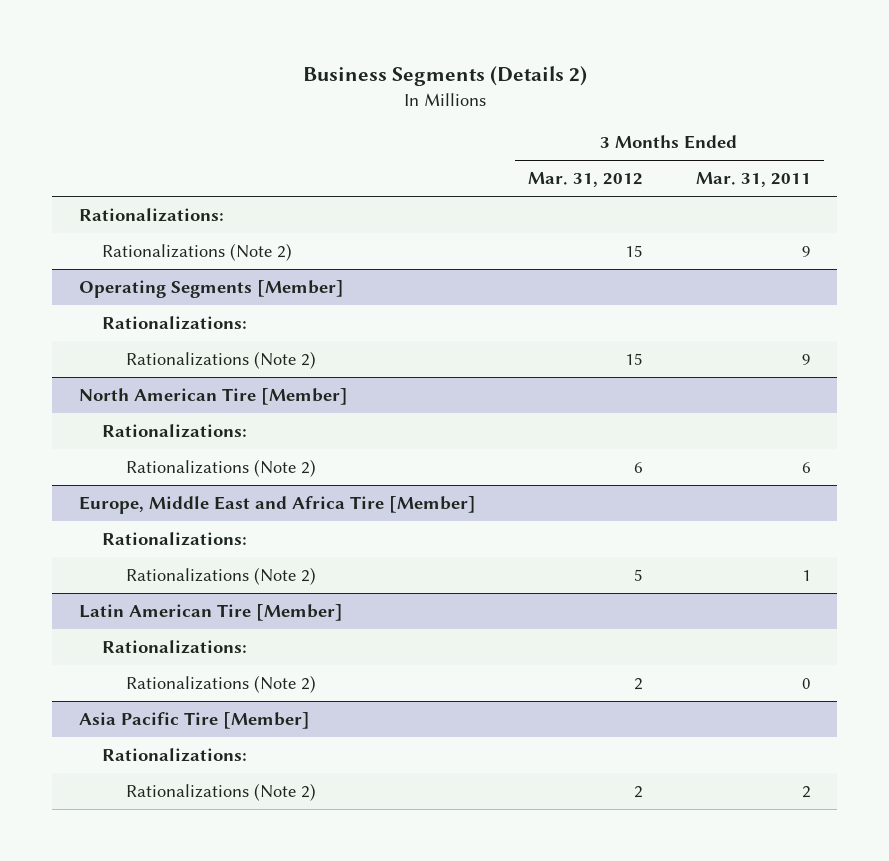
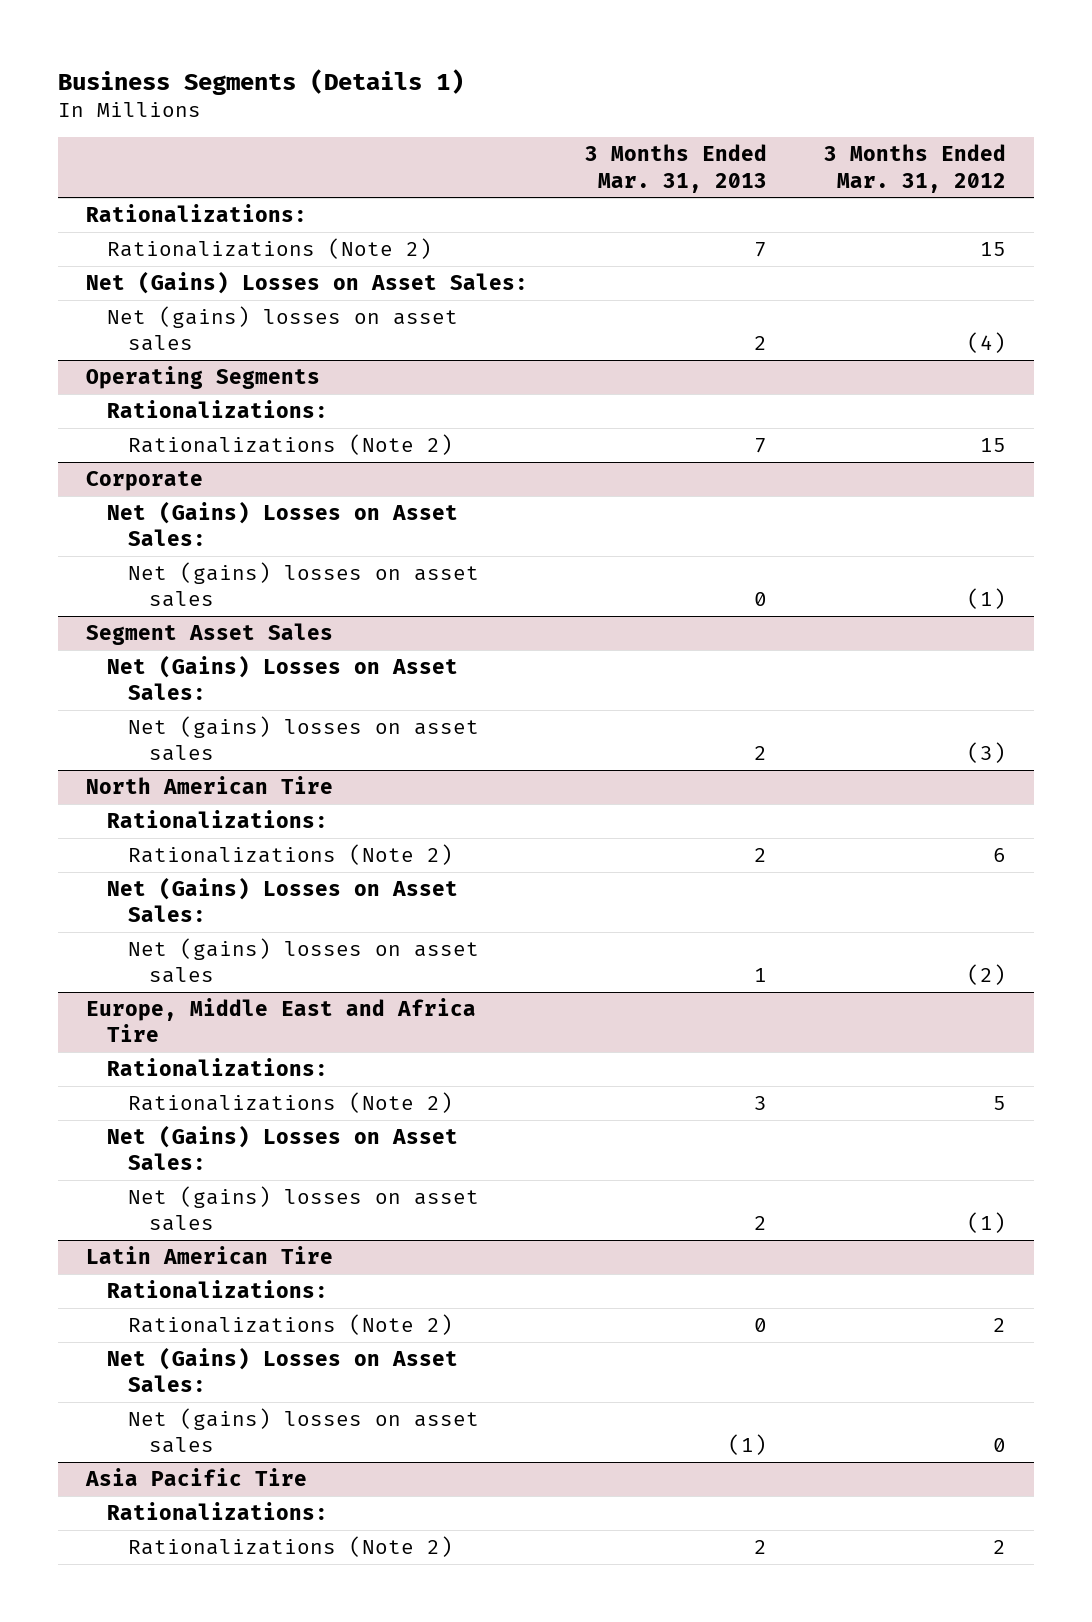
- Business Segments (Details 2)
+ Business Segments (Details 1)
- | 3 Months Ended Mar. 31, 2012 | 3 Months Ended Mar. 31, 2011
+ | 3 Months Ended Mar. 31, 2013 | 3 Months Ended Mar. 31, 2012
- Operating Segments [Member]
+ Net (Gains) Losses on Asset Sales:
+ Net (gains) losses on asset sales | 2 | (4)
+ Operating Segments
- North American Tire [Member]
+ Corporate
+ Net (Gains) Losses on Asset Sales:
+ Net (gains) losses on asset sales | 0 | (1)
+ Segment Asset Sales
+ Net (Gains) Losses on Asset Sales:
+ Net (gains) losses on asset sales | 2 | (3)
+ North American Tire
- Europe, Middle East and Africa Tire [Member]
+ Net (Gains) Losses on Asset Sales:
+ Net (gains) losses on asset sales | 1 | (2)
+ Europe, Middle East and Africa Tire
- Latin American Tire [Member]
+ Net (Gains) Losses on Asset Sales:
+ Net (gains) losses on asset sales | 2 | (1)
+ Latin American Tire
- Asia Pacific Tire [Member]
+ Net (Gains) Losses on Asset Sales:
+ Net (gains) losses on asset sales | (1) | 0
+ Asia Pacific Tire

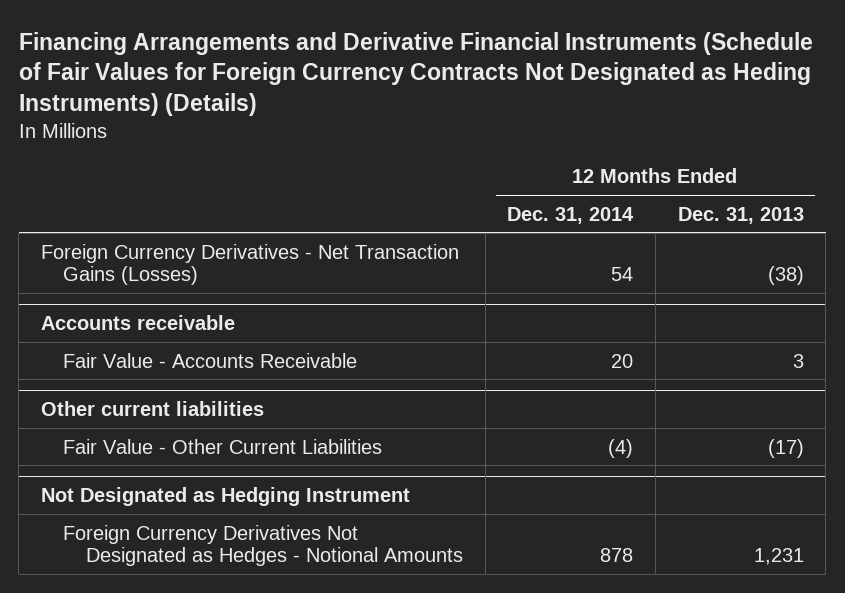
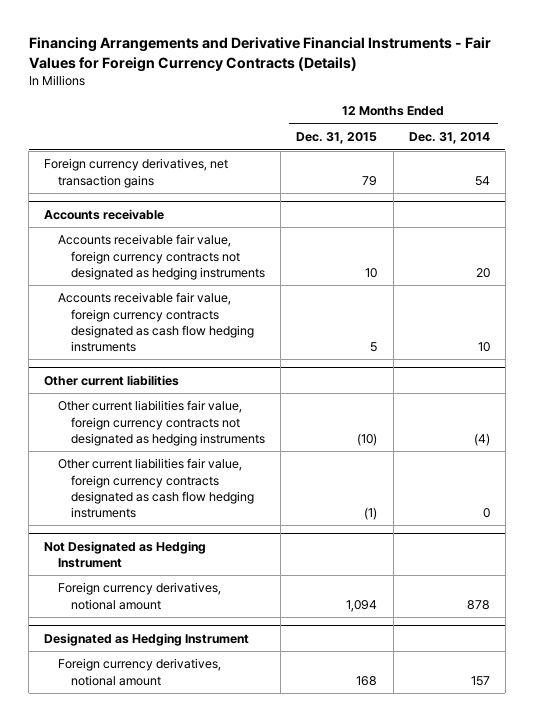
- Financing Arrangements and Derivative Financial Instruments (Schedule of Fair Values for Foreign Currency Contracts Not Designated as Heding Instruments) (Details)
+ Financing Arrangements and Derivative Financial Instruments - Fair Values for Foreign Currency Contracts (Details)
- | 12 Months Ended Dec. 31, 2014 | 12 Months Ended Dec. 31, 2013
+ | 12 Months Ended Dec. 31, 2015 | 12 Months Ended Dec. 31, 2014
- Foreign Currency Derivatives - Net Transaction Gains (Losses) | 54 | (38)
+ Foreign currency derivatives, net transaction gains | 79 | 54
@ Accounts receivable
- Fair Value - Accounts Receivable | 20 | 3
+ Accounts receivable fair value, foreign currency contracts not designated as hedging instruments | 10 | 20
+ Accounts receivable fair value, foreign currency contracts designated as cash flow hedging instruments | 5 | 10
@ Other current liabilities
- Fair Value - Other Current Liabilities | (4) | (17)
+ Other current liabilities fair value, foreign currency contracts not designated as hedging instruments | (10) | (4)
+ Other current liabilities fair value, foreign currency contracts designated as cash flow hedging instruments | (1) | 0
@ Not Designated as Hedging Instrument
- Foreign Currency Derivatives Not Designated as Hedges - Notional Amounts | 878 | 1,231
+ Foreign currency derivatives, notional amount | 1,094 | 878
+ Designated as Hedging Instrument
+ Foreign currency derivatives, notional amount | 168 | 157

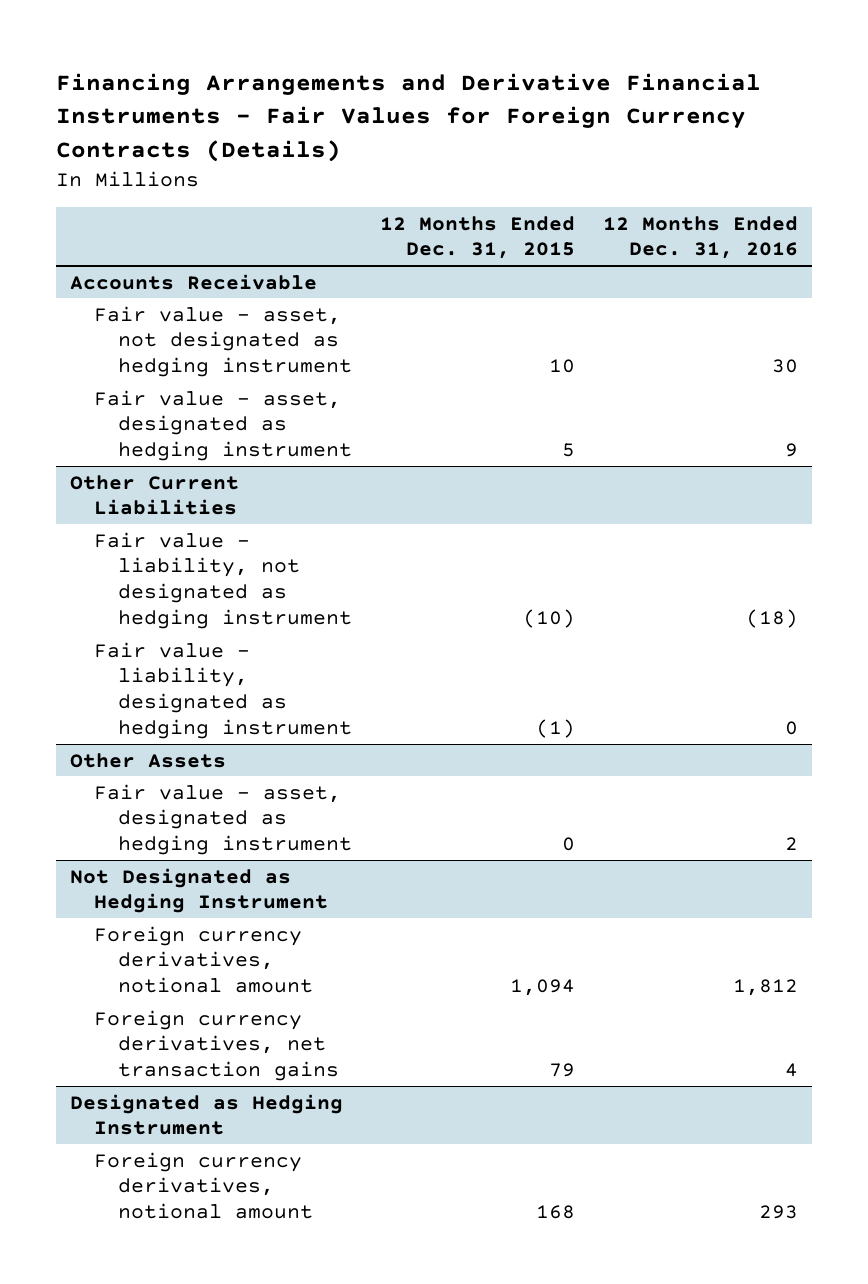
- | 12 Months Ended Dec. 31, 2015 | 12 Months Ended Dec. 31, 2014
+ | 12 Months Ended Dec. 31, 2015 | 12 Months Ended Dec. 31, 2016
- Foreign currency derivatives, net transaction gains | 79 | 54
- Accounts receivable
- Accounts receivable fair value, foreign currency contracts not designated as hedging instruments | 10 | 20
- Accounts receivable fair value, foreign currency contracts designated as cash flow hedging instruments | 5 | 10
- Other current liabilities
- Other current liabilities fair value, foreign currency contracts not designated as hedging instruments | (10) | (4)
- Other current liabilities fair value, foreign currency contracts designated as cash flow hedging instruments | (1) | 0
+ Accounts Receivable
+ Fair value - asset, not designated as hedging instrument | 10 | 30
+ Fair value - asset, designated as hedging instrument | 5 | 9
+ Other Current Liabilities
+ Fair value - liability, not designated as hedging instrument | (10) | (18)
+ Fair value - liability, designated as hedging instrument | (1) | 0
+ Other Assets
+ Fair value - asset, designated as hedging instrument | 0 | 2
@ Not Designated as Hedging Instrument
+ Foreign currency derivatives, net transaction gains | 79 | 4

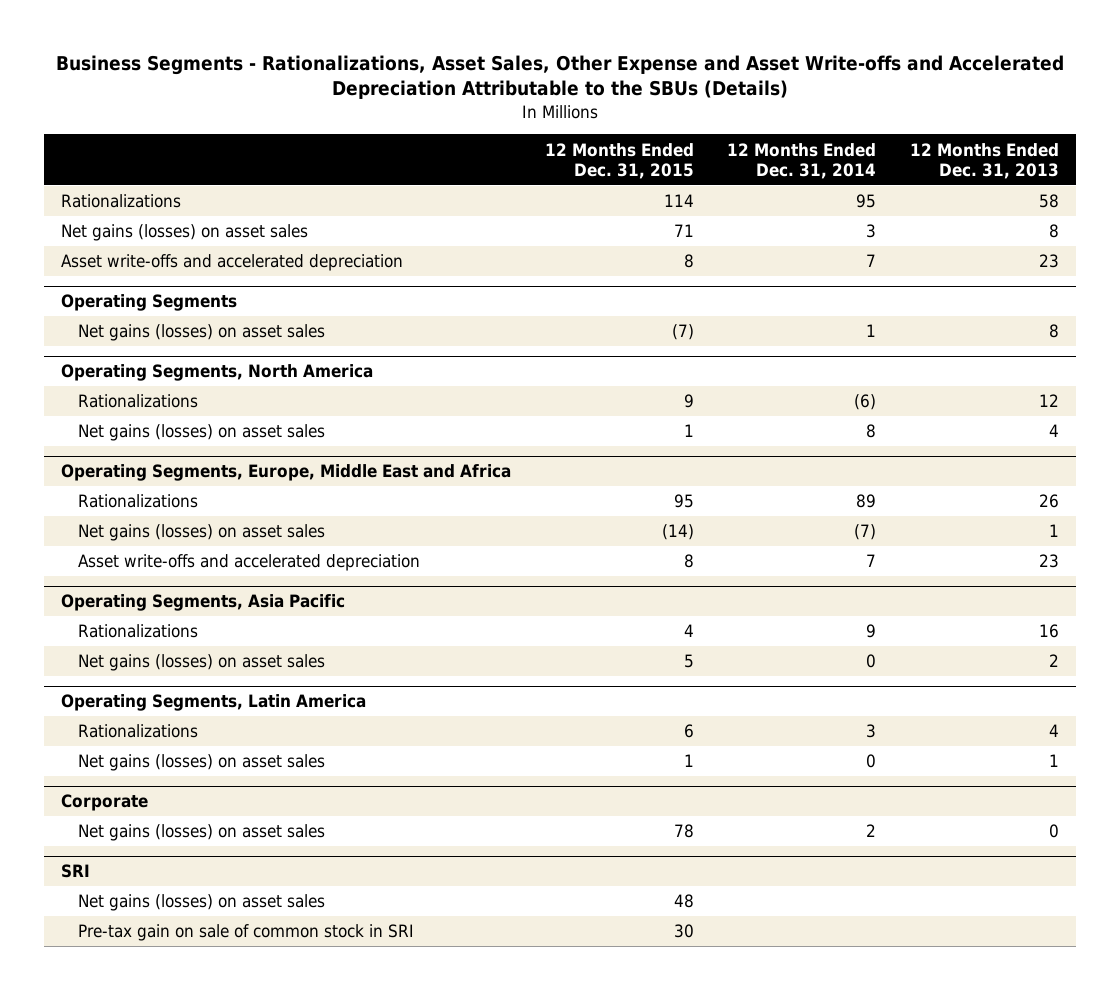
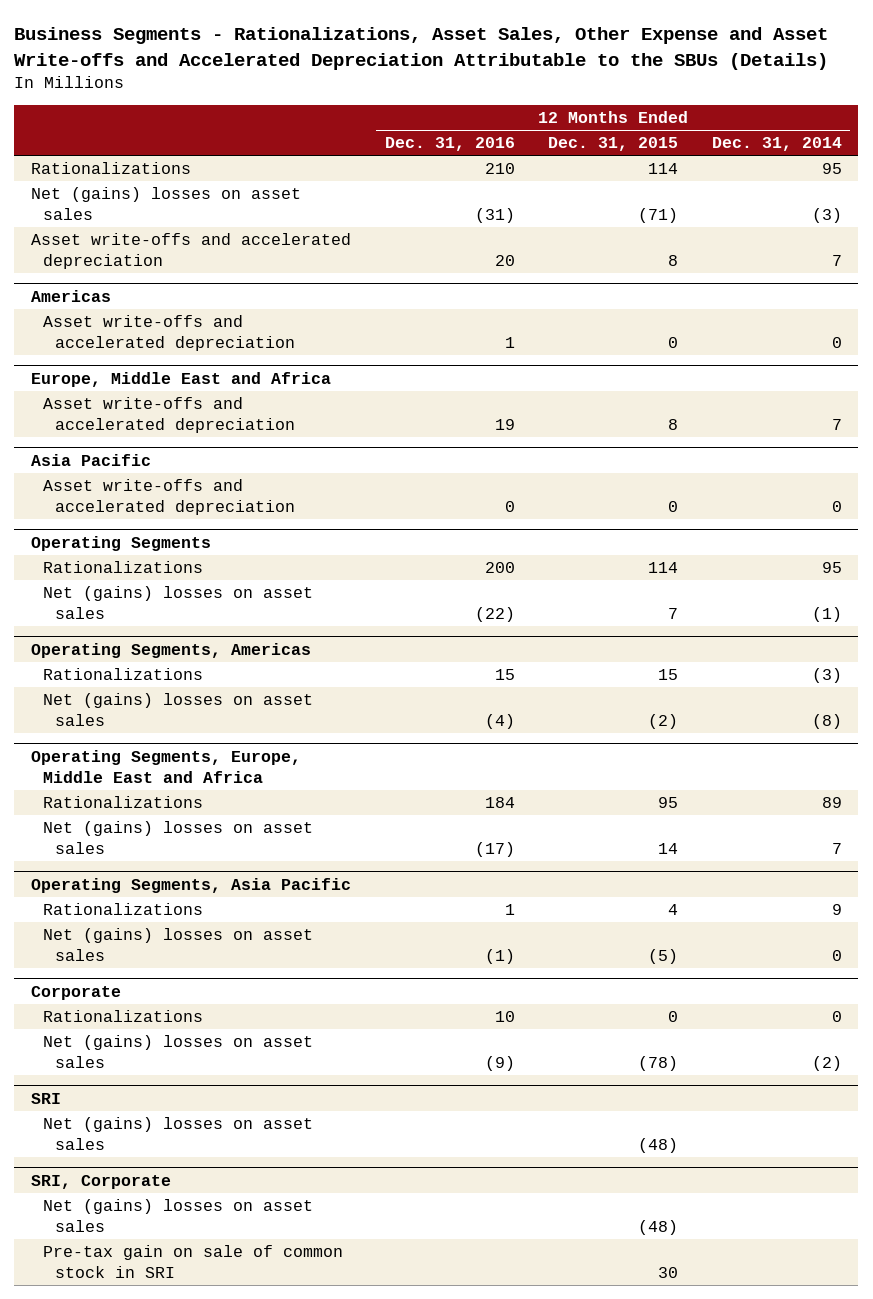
- | 12 Months Ended Dec. 31, 2015 | 12 Months Ended Dec. 31, 2014 | 12 Months Ended Dec. 31, 2013
+ | 12 Months Ended Dec. 31, 2016 | 12 Months Ended Dec. 31, 2015 | 12 Months Ended Dec. 31, 2014
- Net gains (losses) on asset sales | 71 | 3 | 8
+ Net (gains) losses on asset sales | (31) | (71) | (3)
+ Americas
+ Asset write-offs and accelerated depreciation | 1 | 0 | 0
+ Europe, Middle East and Africa
+ Asset write-offs and accelerated depreciation | 19 | 8 | 7
+ Asia Pacific
+ Asset write-offs and accelerated depreciation | 0 | 0 | 0
@ Operating Segments
- Net gains (losses) on asset sales | (7) | 1 | 8
- Operating Segments, North America
- Rationalizations | 9 | (6) | 12
- Net gains (losses) on asset sales | 1 | 8 | 4
@ Operating Segments
+ Rationalizations | 200 | 114 | 95
+ Net (gains) losses on asset sales | (22) | 7 | (1)
+ Operating Segments, Americas
+ Rationalizations | 15 | 15 | (3)
+ Net (gains) losses on asset sales | (4) | (2) | (8)
@ Operating Segments, Europe, Middle East and Africa
- Net gains (losses) on asset sales | (14) | (7) | 1
- Asset write-offs and accelerated depreciation | 8 | 7 | 23
+ Net (gains) losses on asset sales | (17) | 14 | 7
@ Operating Segments, Asia Pacific
- Net gains (losses) on asset sales | 5 | 0 | 2
- Operating Segments, Latin America
- Rationalizations | 6 | 3 | 4
- Net gains (losses) on asset sales | 1 | 0 | 1
@ Operating Segments, Asia Pacific
+ Net (gains) losses on asset sales | (1) | (5) | 0
@ Corporate
- Net gains (losses) on asset sales | 78 | 2 | 0
+ Rationalizations | 10 | 0 | 0
+ Net (gains) losses on asset sales | (9) | (78) | (2)
@ SRI
- Net gains (losses) on asset sales | 48 | |
+ Net (gains) losses on asset sales | | (48) |
+ SRI, Corporate
+ Net (gains) losses on asset sales | | (48) |

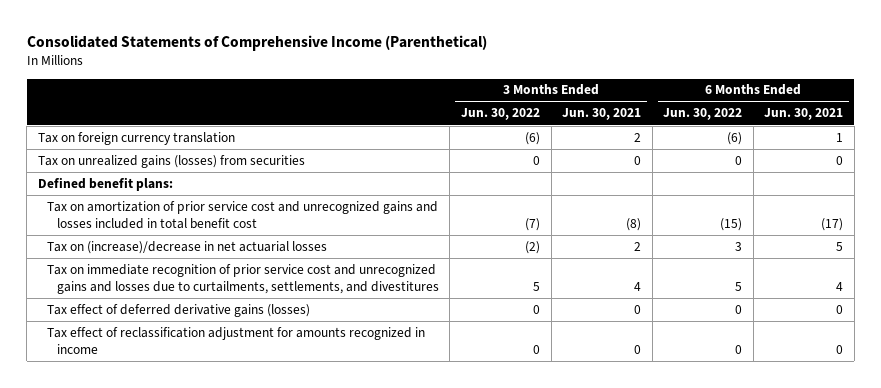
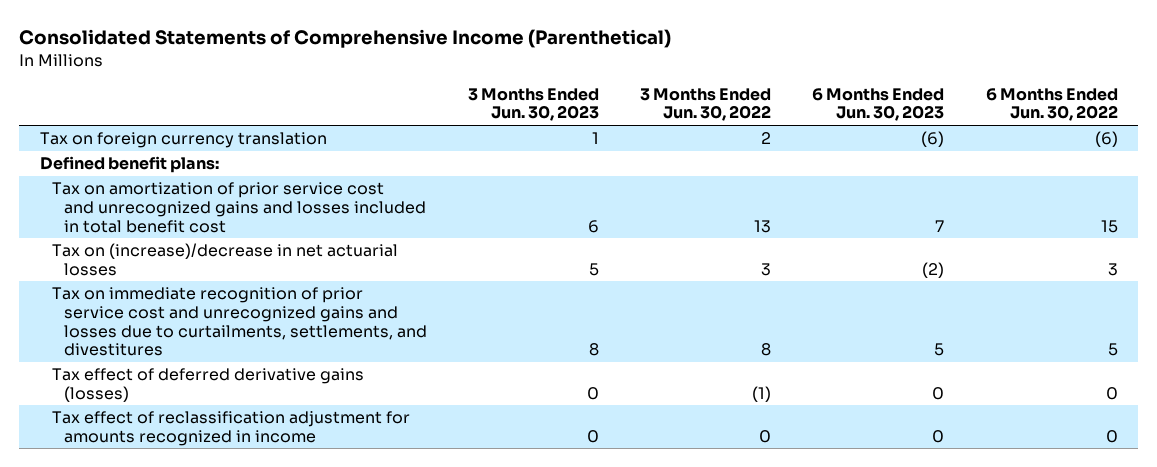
- | 3 Months Ended Jun. 30, 2022 | 3 Months Ended Jun. 30, 2021 | 6 Months Ended Jun. 30, 2022 | 6 Months Ended Jun. 30, 2021
+ | 3 Months Ended Jun. 30, 2023 | 3 Months Ended Jun. 30, 2022 | 6 Months Ended Jun. 30, 2023 | 6 Months Ended Jun. 30, 2022
- Tax on foreign currency translation | (6) | 2 | (6) | 1
- Tax on unrealized gains (losses) from securities | 0 | 0 | 0 | 0
+ Tax on foreign currency translation | 1 | 2 | (6) | (6)
- Tax on amortization of prior service cost and unrecognized gains and losses included in total benefit cost | (7) | (8) | (15) | (17)
- Tax on (increase)/decrease in net actuarial losses | (2) | 2 | 3 | 5
- Tax on immediate recognition of prior service cost and unrecognized gains and losses due to curtailments, settlements, and divestitures | 5 | 4 | 5 | 4
- Tax effect of deferred derivative gains (losses) | 0 | 0 | 0 | 0
+ Tax on amortization of prior service cost and unrecognized gains and losses included in total benefit cost | 6 | 13 | 7 | 15
+ Tax on (increase)/decrease in net actuarial losses | 5 | 3 | (2) | 3
+ Tax on immediate recognition of prior service cost and unrecognized gains and losses due to curtailments, settlements, and divestitures | 8 | 8 | 5 | 5
+ Tax effect of deferred derivative gains (losses) | 0 | (1) | 0 | 0

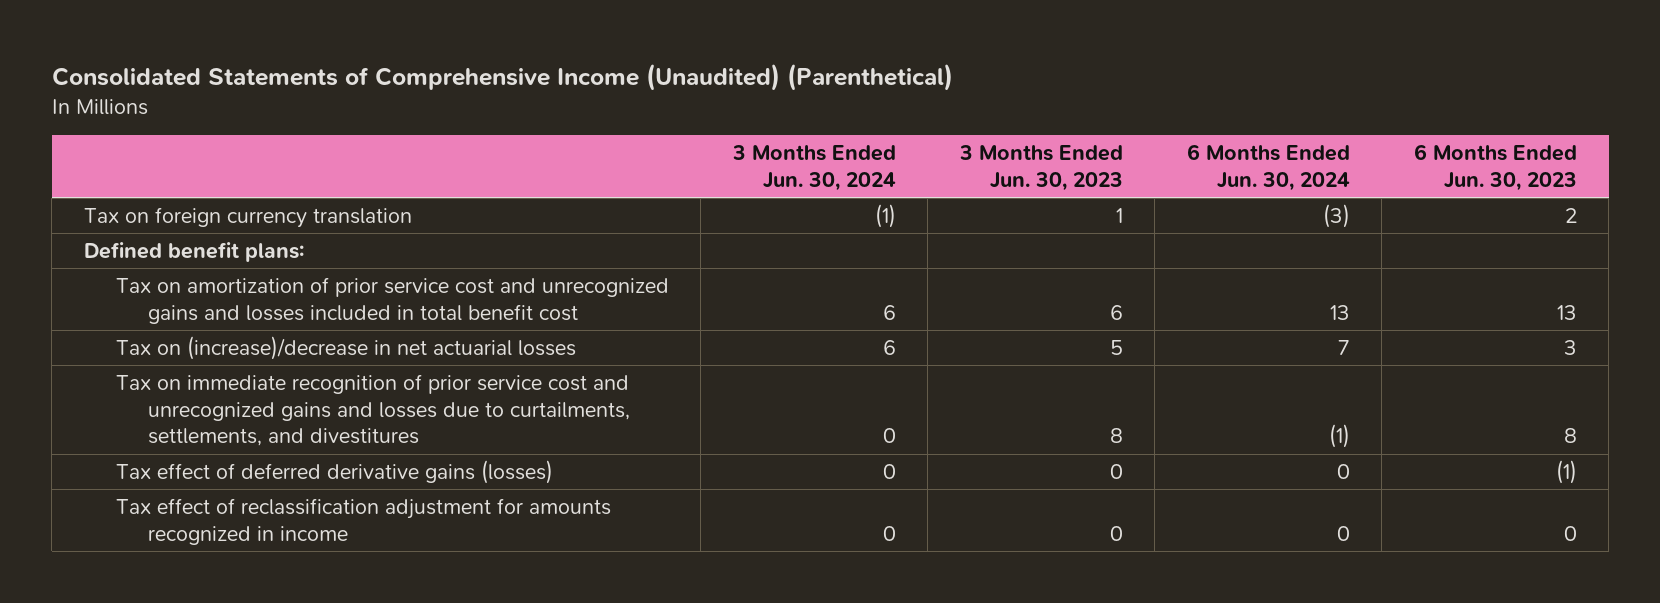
- Consolidated Statements of Comprehensive Income (Parenthetical)
+ Consolidated Statements of Comprehensive Income (Unaudited) (Parenthetical)
- | 3 Months Ended Jun. 30, 2023 | 3 Months Ended Jun. 30, 2022 | 6 Months Ended Jun. 30, 2023 | 6 Months Ended Jun. 30, 2022
+ | 3 Months Ended Jun. 30, 2024 | 3 Months Ended Jun. 30, 2023 | 6 Months Ended Jun. 30, 2024 | 6 Months Ended Jun. 30, 2023
- Tax on foreign currency translation | 1 | 2 | (6) | (6)
+ Tax on foreign currency translation | (1) | 1 | (3) | 2
- Tax on amortization of prior service cost and unrecognized gains and losses included in total benefit cost | 6 | 13 | 7 | 15
- Tax on (increase)/decrease in net actuarial losses | 5 | 3 | (2) | 3
- Tax on immediate recognition of prior service cost and unrecognized gains and losses due to curtailments, settlements, and divestitures | 8 | 8 | 5 | 5
- Tax effect of deferred derivative gains (losses) | 0 | (1) | 0 | 0
+ Tax on amortization of prior service cost and unrecognized gains and losses included in total benefit cost | 6 | 6 | 13 | 13
+ Tax on (increase)/decrease in net actuarial losses | 6 | 5 | 7 | 3
+ Tax on immediate recognition of prior service cost and unrecognized gains and losses due to curtailments, settlements, and divestitures | 0 | 8 | (1) | 8
+ Tax effect of deferred derivative gains (losses) | 0 | 0 | 0 | (1)

